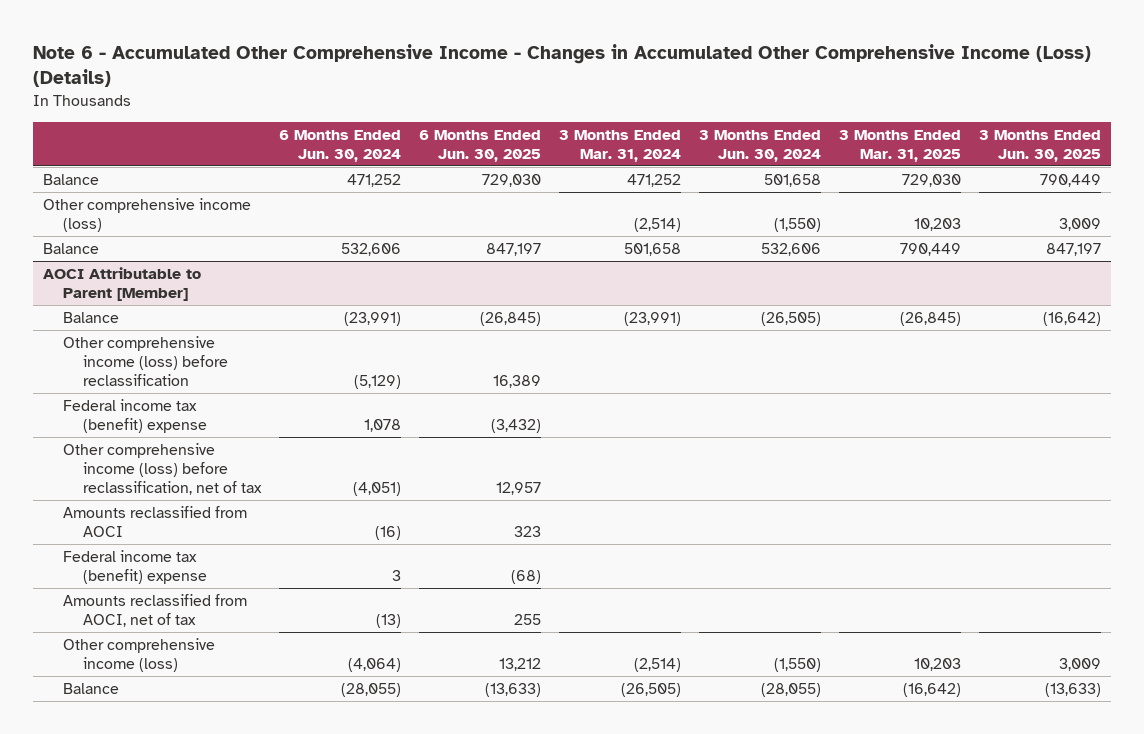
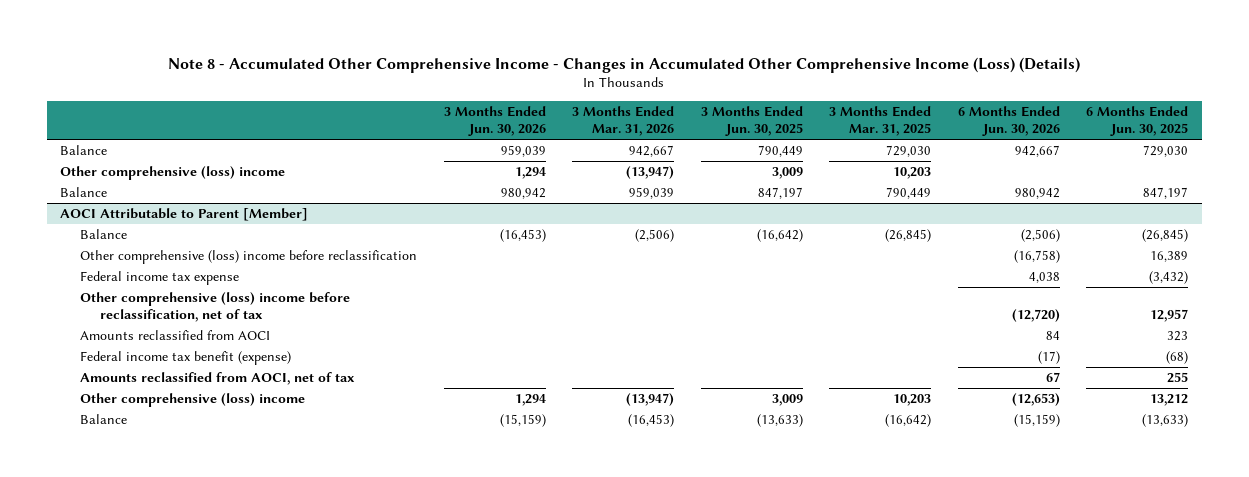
- Note 6 - Accumulated Other Comprehensive Income - Changes in Accumulated Other Comprehensive Income (Loss) (Details)
+ Note 8 - Accumulated Other Comprehensive Income - Changes in Accumulated Other Comprehensive Income (Loss) (Details)
- | 6 Months Ended Jun. 30, 2024 | 6 Months Ended Jun. 30, 2025 | 3 Months Ended Mar. 31, 2024 | 3 Months Ended Jun. 30, 2024 | 3 Months Ended Mar. 31, 2025 | 3 Months Ended Jun. 30, 2025
+ | 3 Months Ended Jun. 30, 2026 | 3 Months Ended Mar. 31, 2026 | 3 Months Ended Jun. 30, 2025 | 3 Months Ended Mar. 31, 2025 | 6 Months Ended Jun. 30, 2026 | 6 Months Ended Jun. 30, 2025
- Other comprehensive income (loss) | | | (2,514) | (1,550) | 10,203 | 3,009
+ Other comprehensive (loss) income | 1,294 | (13,947) | 3,009 | 10,203 | |
@ AOCI Attributable to Parent [Member]
- Other comprehensive income (loss) before reclassification | (5,129) | 16,389 | | | |
- Federal income tax (benefit) expense | 1,078 | (3,432) | | | |
- Other comprehensive income (loss) before reclassification, net of tax | (4,051) | 12,957 | | | |
+ Other comprehensive (loss) income before reclassification | | | | | (16,758) | 16,389
+ Federal income tax expense | | | | | 4,038 | (3,432)
+ Other comprehensive (loss) income before reclassification, net of tax | | | | | (12,720) | 12,957
- Federal income tax (benefit) expense | 3 | (68) | | | |
+ Federal income tax benefit (expense) | | | | | (17) | (68)
- Other comprehensive income (loss) | (4,064) | 13,212 | (2,514) | (1,550) | 10,203 | 3,009
+ Other comprehensive (loss) income | 1,294 | (13,947) | 3,009 | 10,203 | (12,653) | 13,212

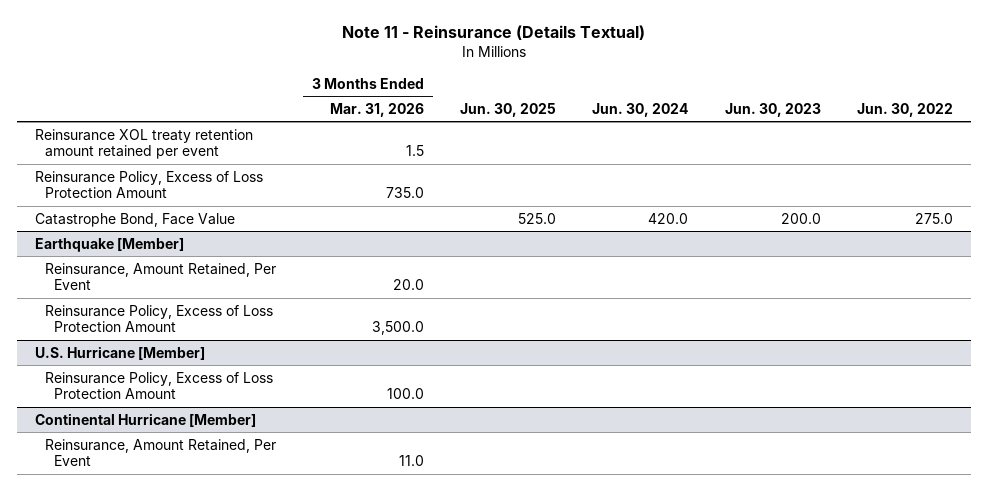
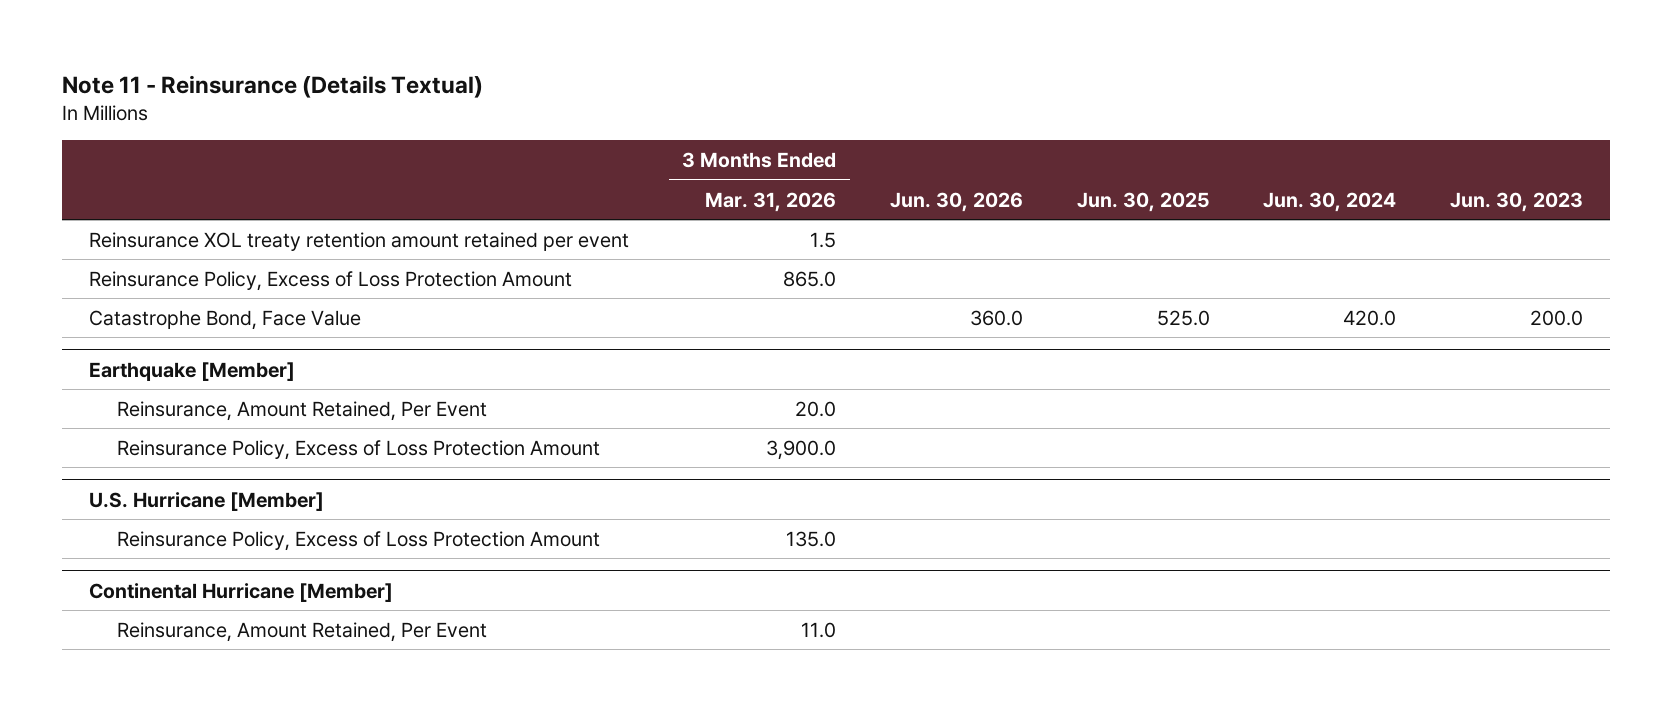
- | 3 Months Ended Mar. 31, 2026 | Jun. 30, 2025 | Jun. 30, 2024 | Jun. 30, 2023 | Jun. 30, 2022
+ | 3 Months Ended Mar. 31, 2026 | Jun. 30, 2026 | Jun. 30, 2025 | Jun. 30, 2024 | Jun. 30, 2023
- Reinsurance Policy, Excess of Loss Protection Amount | 735.0 | | | |
+ Reinsurance Policy, Excess of Loss Protection Amount | 865.0 | | | |
@ Earthquake [Member]
- Reinsurance Policy, Excess of Loss Protection Amount | 3,500.0 | | | |
+ Reinsurance Policy, Excess of Loss Protection Amount | 3,900.0 | | | |
@ U.S. Hurricane [Member]
- Reinsurance Policy, Excess of Loss Protection Amount | 100.0 | | | |
+ Reinsurance Policy, Excess of Loss Protection Amount | 135.0 | | | |

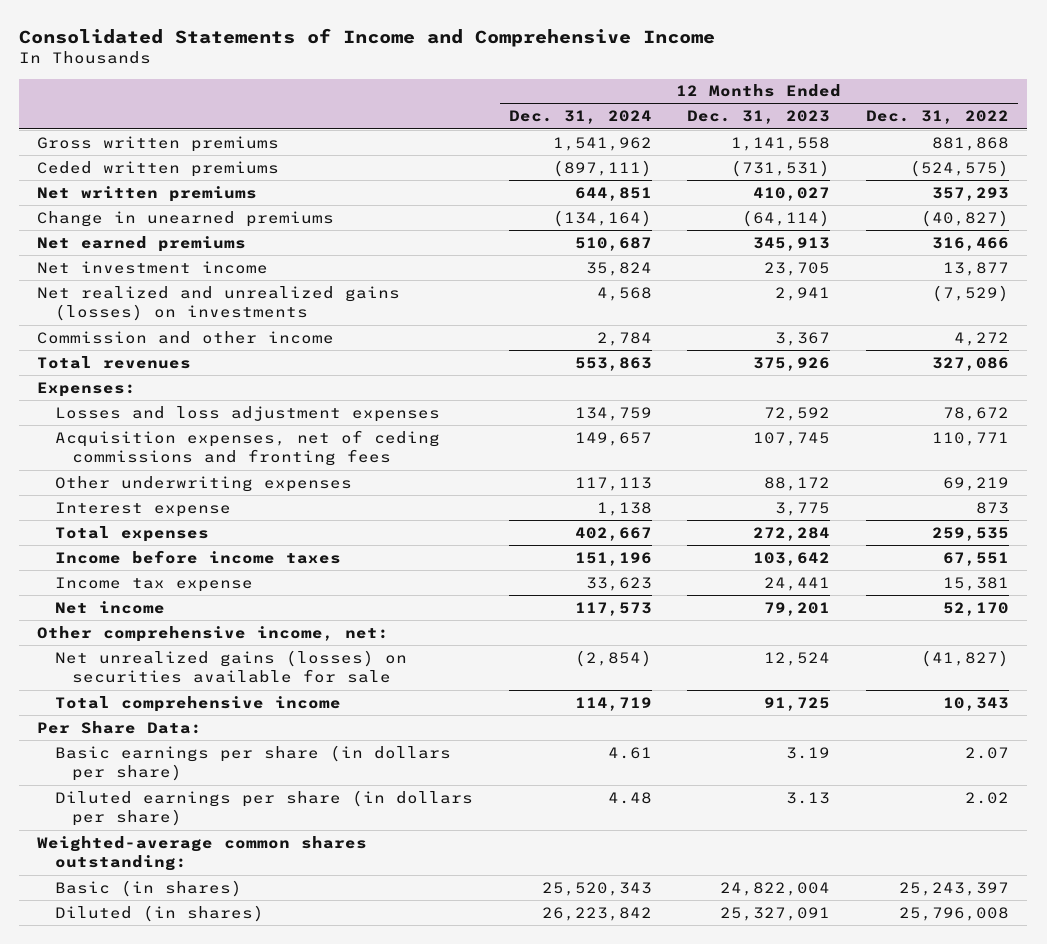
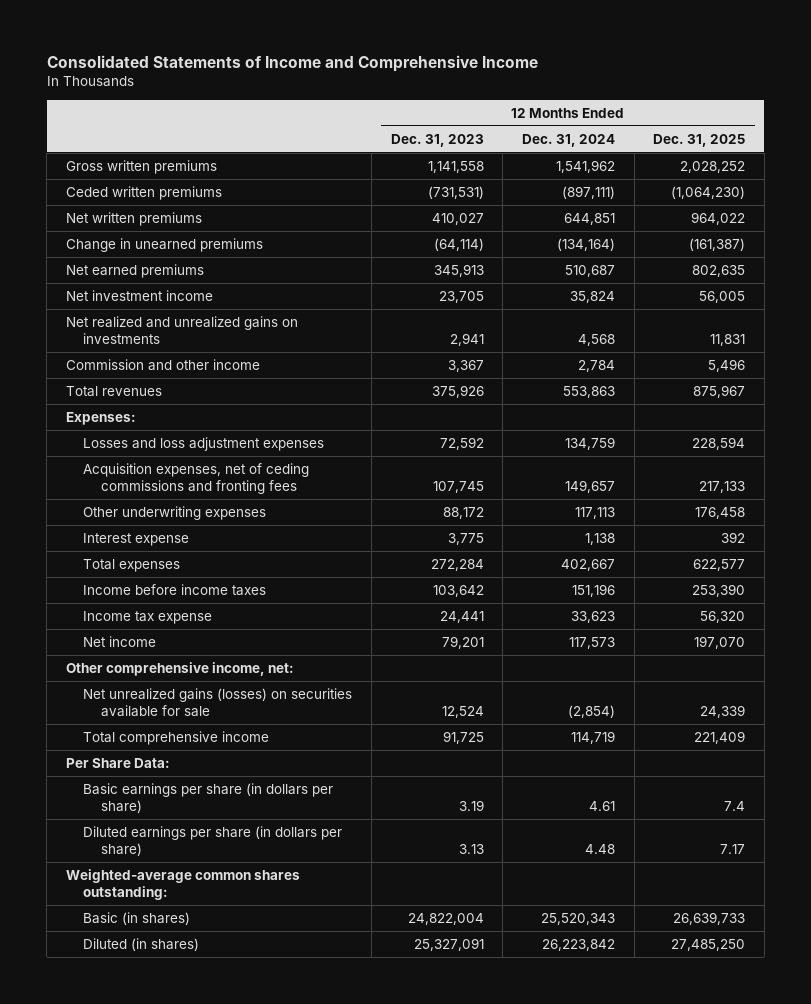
- | 12 Months Ended Dec. 31, 2024 | 12 Months Ended Dec. 31, 2023 | 12 Months Ended Dec. 31, 2022
+ | 12 Months Ended Dec. 31, 2023 | 12 Months Ended Dec. 31, 2024 | 12 Months Ended Dec. 31, 2025
- Net realized and unrealized gains (losses) on investments | 4,568 | 2,941 | (7,529)
+ Net realized and unrealized gains on investments | 2,941 | 4,568 | 11,831

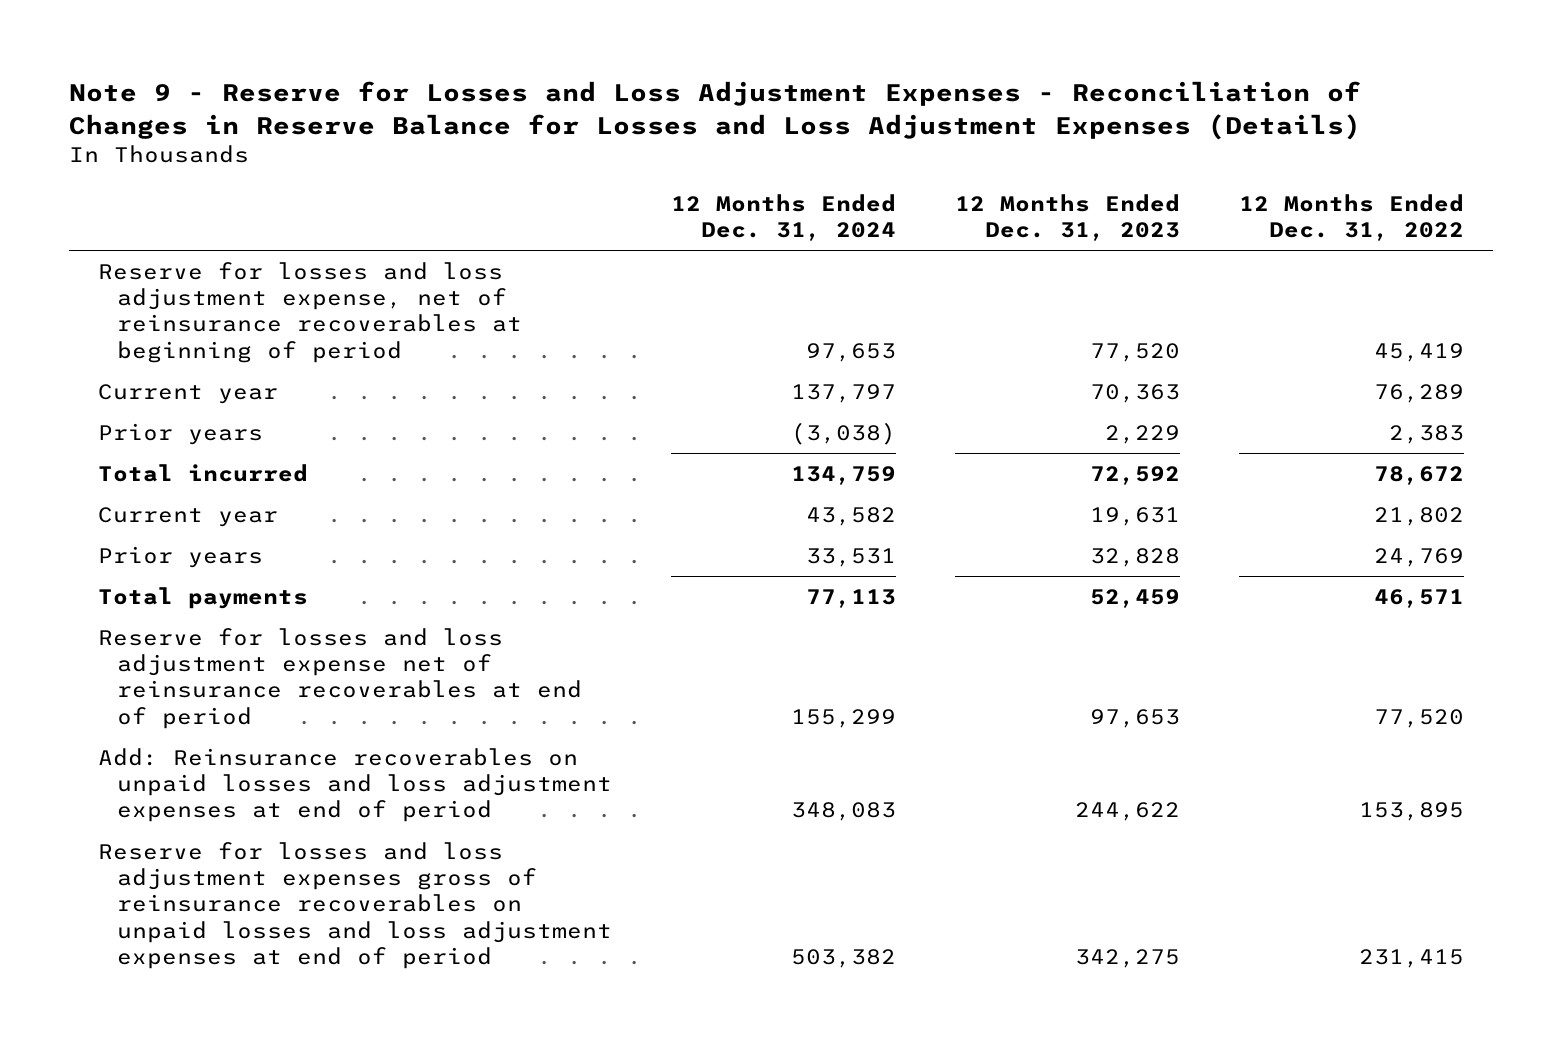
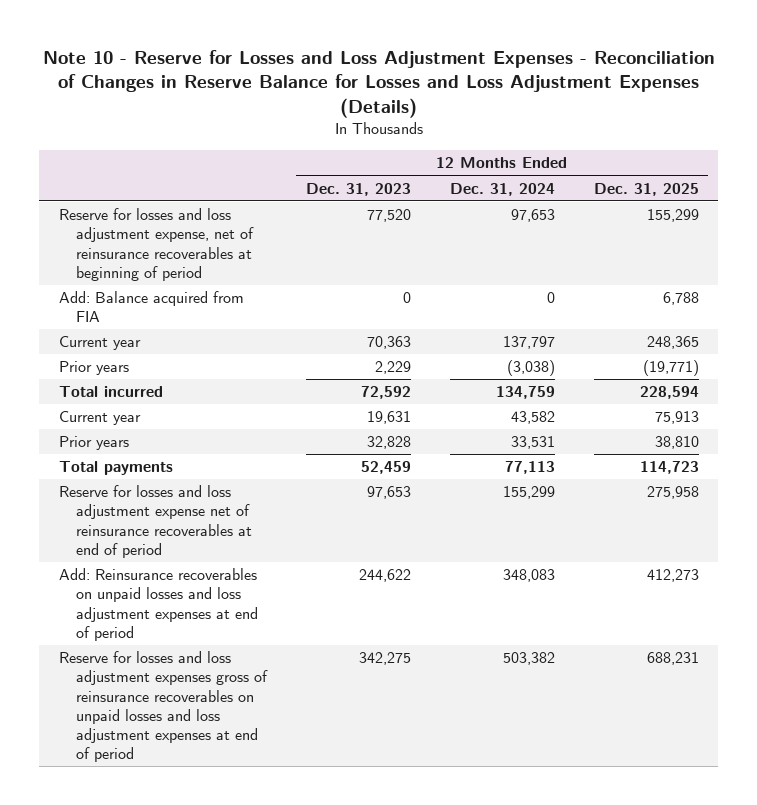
- Note 9 - Reserve for Losses and Loss Adjustment Expenses - Reconciliation of Changes in Reserve Balance for Losses and Loss Adjustment Expenses (Details)
+ Note 10 - Reserve for Losses and Loss Adjustment Expenses - Reconciliation of Changes in Reserve Balance for Losses and Loss Adjustment Expenses (Details)
- | 12 Months Ended Dec. 31, 2024 | 12 Months Ended Dec. 31, 2023 | 12 Months Ended Dec. 31, 2022
+ | 12 Months Ended Dec. 31, 2023 | 12 Months Ended Dec. 31, 2024 | 12 Months Ended Dec. 31, 2025
+ Add: Balance acquired from FIA | 0 | 0 | 6,788

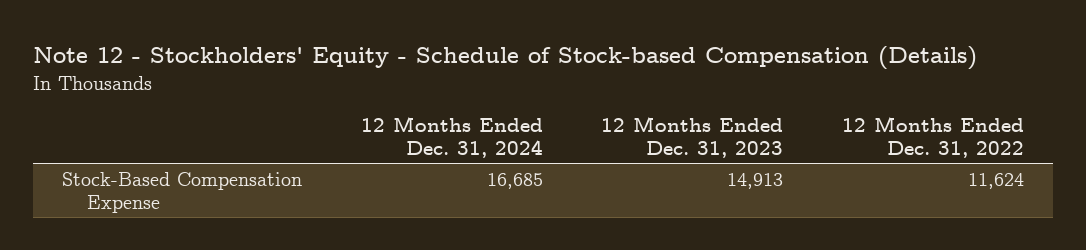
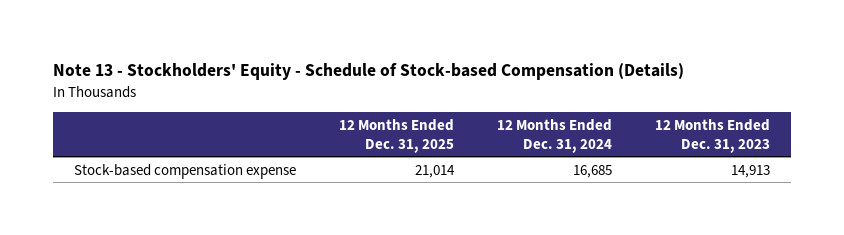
- Note 12 - Stockholders' Equity - Schedule of Stock-based Compensation (Details)
+ Note 13 - Stockholders' Equity - Schedule of Stock-based Compensation (Details)
- | 12 Months Ended Dec. 31, 2024 | 12 Months Ended Dec. 31, 2023 | 12 Months Ended Dec. 31, 2022
+ | 12 Months Ended Dec. 31, 2025 | 12 Months Ended Dec. 31, 2024 | 12 Months Ended Dec. 31, 2023
- Stock-Based Compensation Expense | 16,685 | 14,913 | 11,624
+ Stock-based compensation expense | 21,014 | 16,685 | 14,913

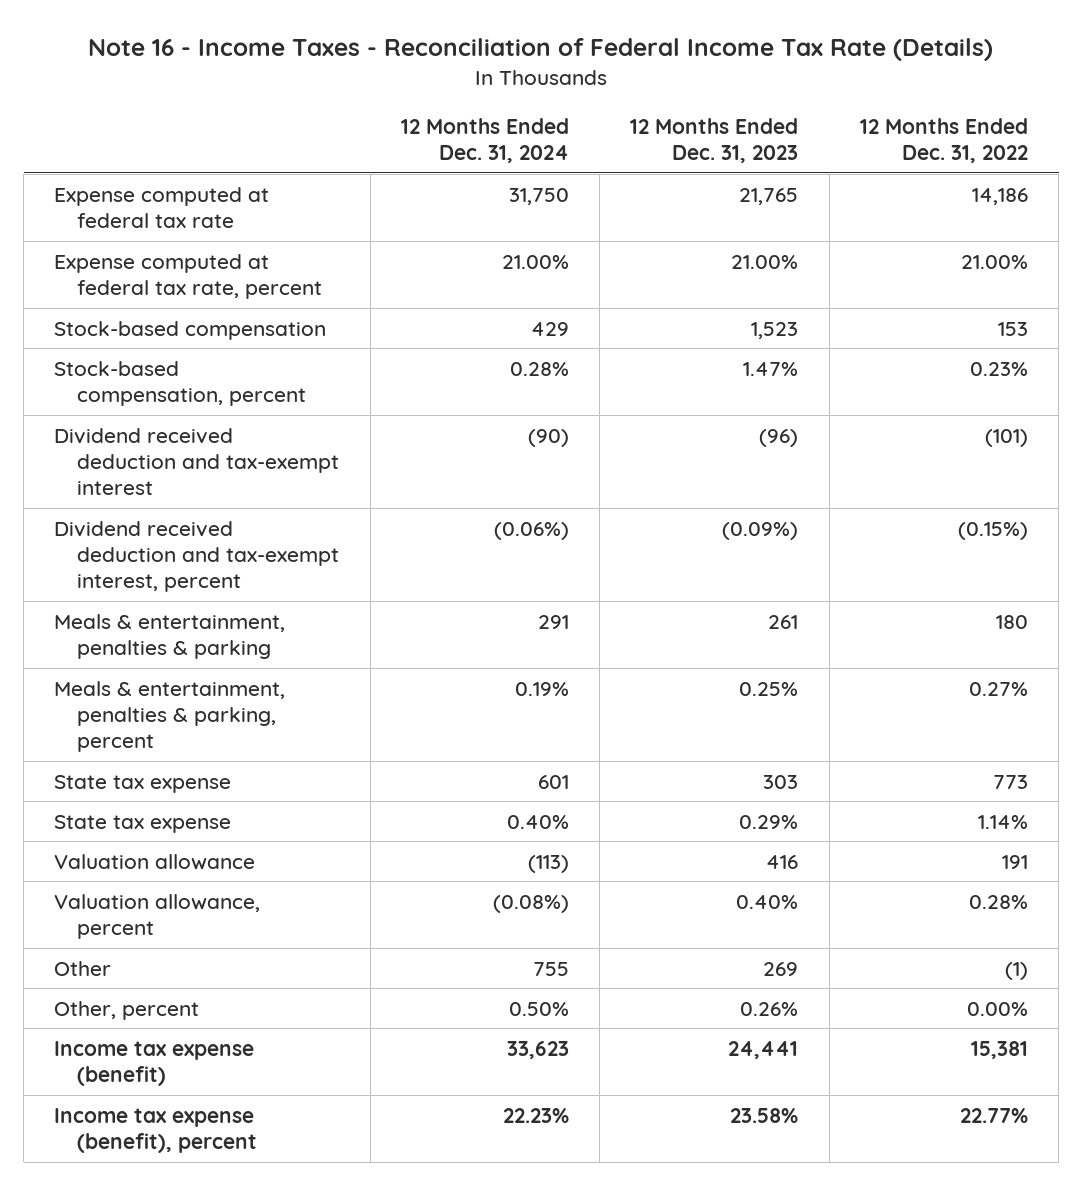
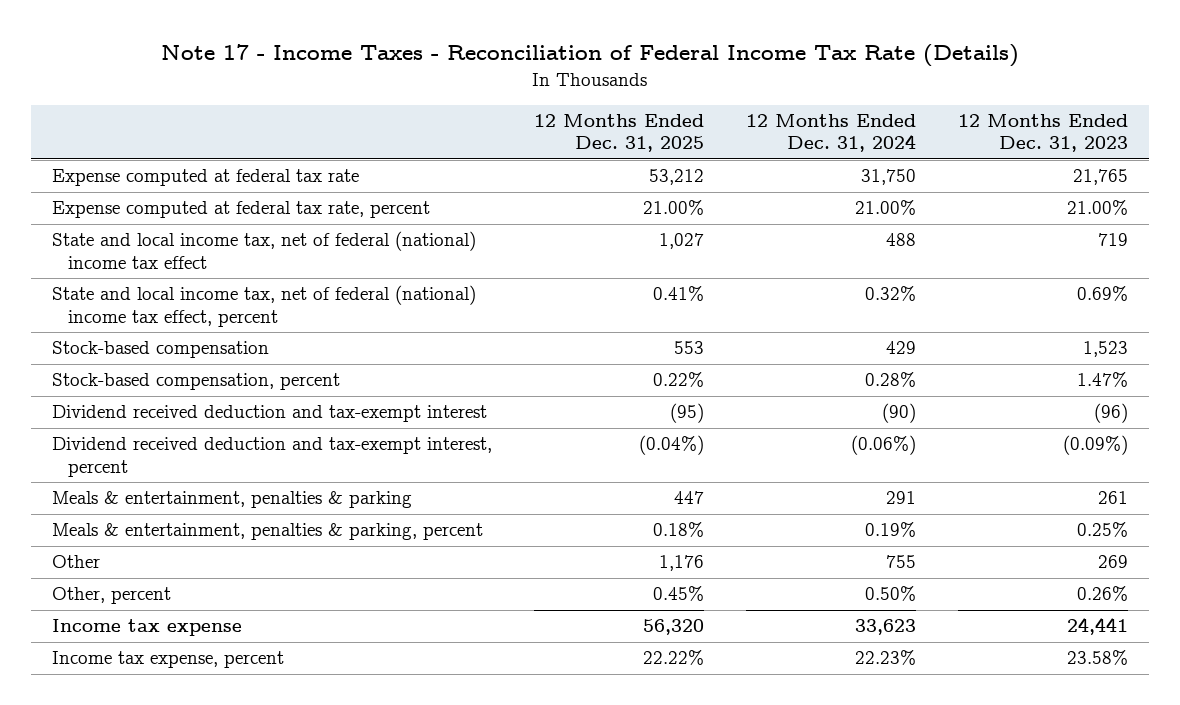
- Note 16 - Income Taxes - Reconciliation of Federal Income Tax Rate (Details)
+ Note 17 - Income Taxes - Reconciliation of Federal Income Tax Rate (Details)
- | 12 Months Ended Dec. 31, 2024 | 12 Months Ended Dec. 31, 2023 | 12 Months Ended Dec. 31, 2022
+ | 12 Months Ended Dec. 31, 2025 | 12 Months Ended Dec. 31, 2024 | 12 Months Ended Dec. 31, 2023
+ State and local income tax, net of federal (national) income tax effect | 1,027 | 488 | 719
+ State and local income tax, net of federal (national) income tax effect, percent | 0.41% | 0.32% | 0.69%
- State tax expense | 601 | 303 | 773
- State tax expense | 0.40% | 0.29% | 1.14%
- Valuation allowance | (113) | 416 | 191
- Valuation allowance, percent | (0.08%) | 0.40% | 0.28%
- Income tax expense (benefit) | 33,623 | 24,441 | 15,381
- Income tax expense (benefit), percent | 22.23% | 23.58% | 22.77%
+ Income tax expense | 56,320 | 33,623 | 24,441
+ Income tax expense, percent | 22.22% | 22.23% | 23.58%

